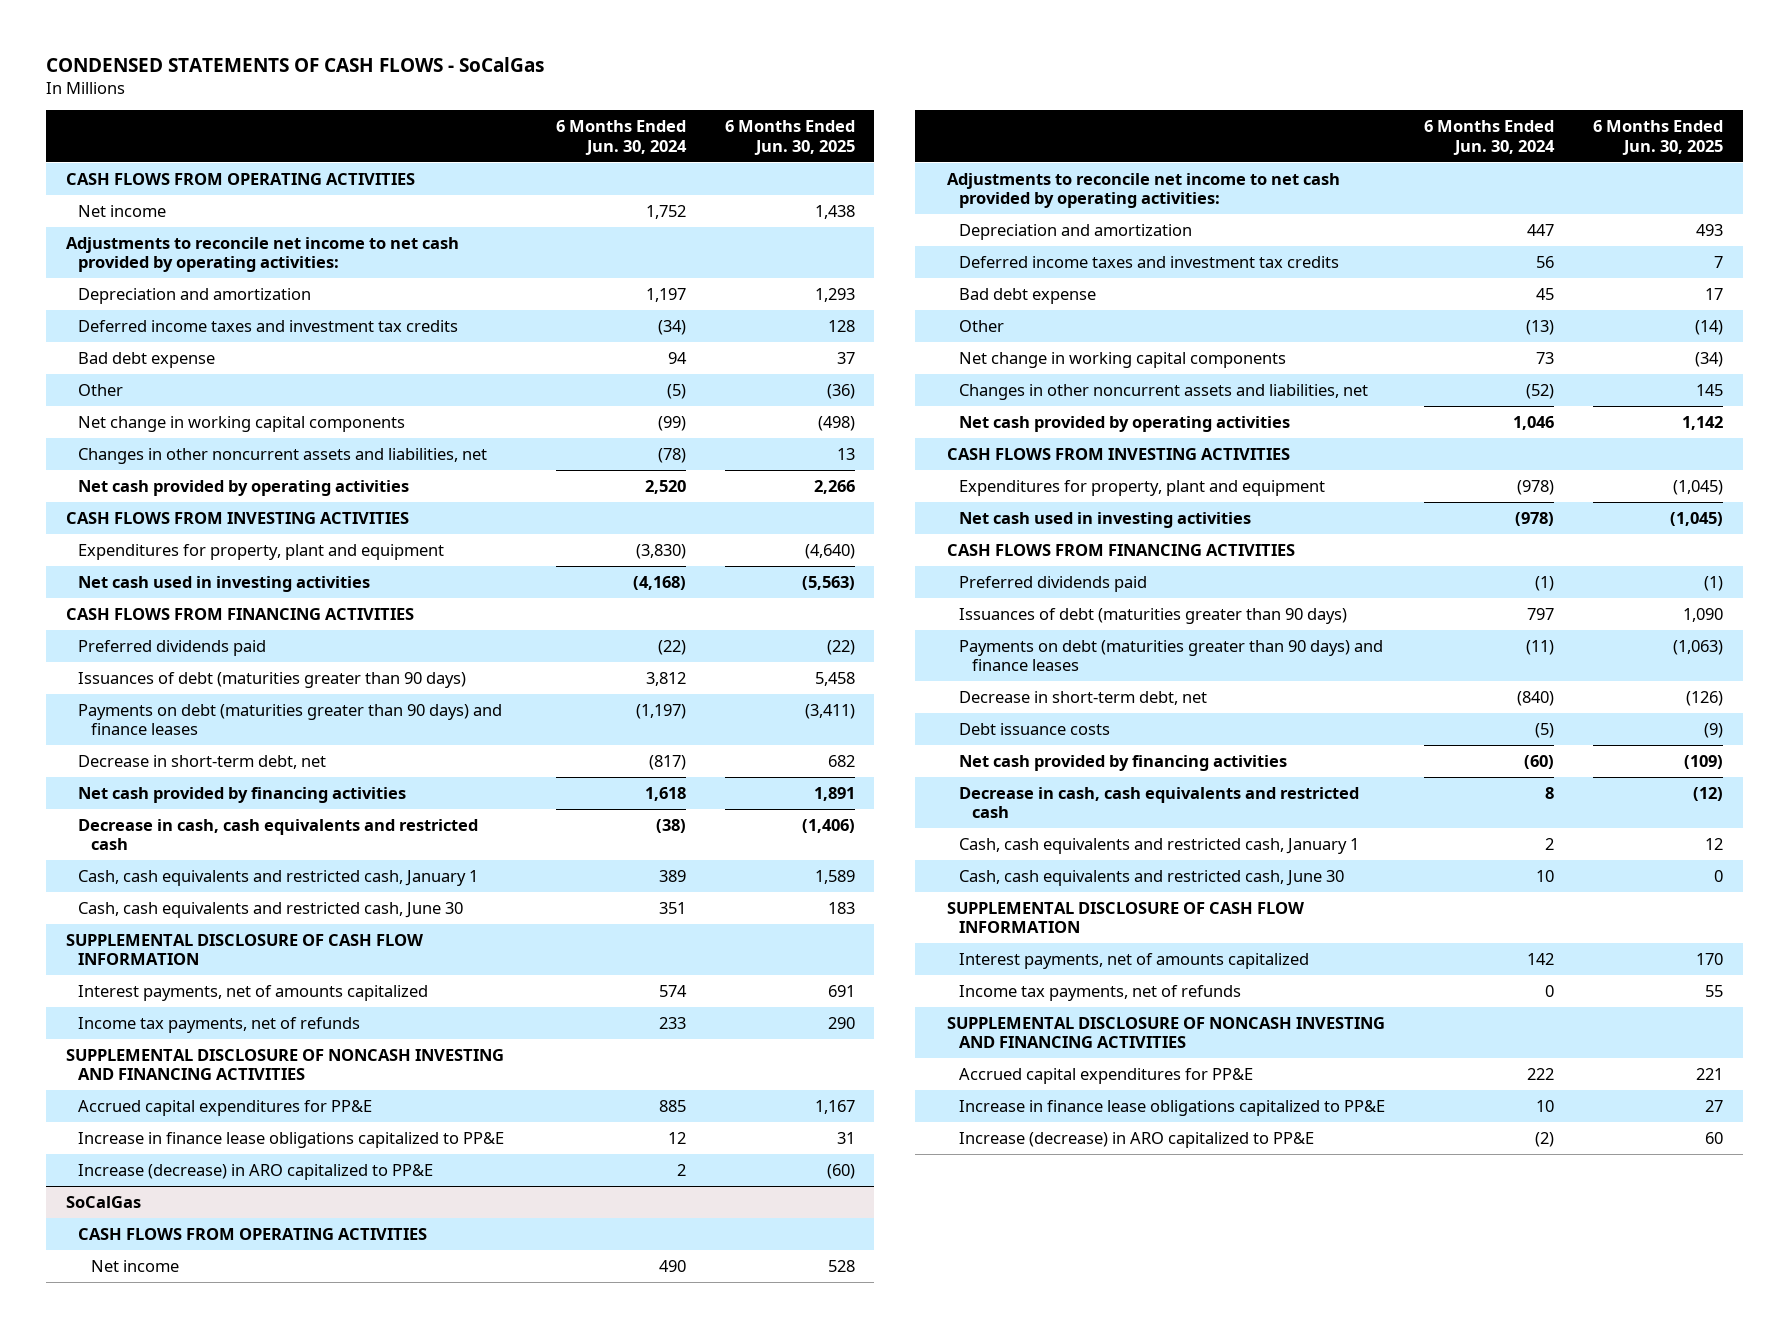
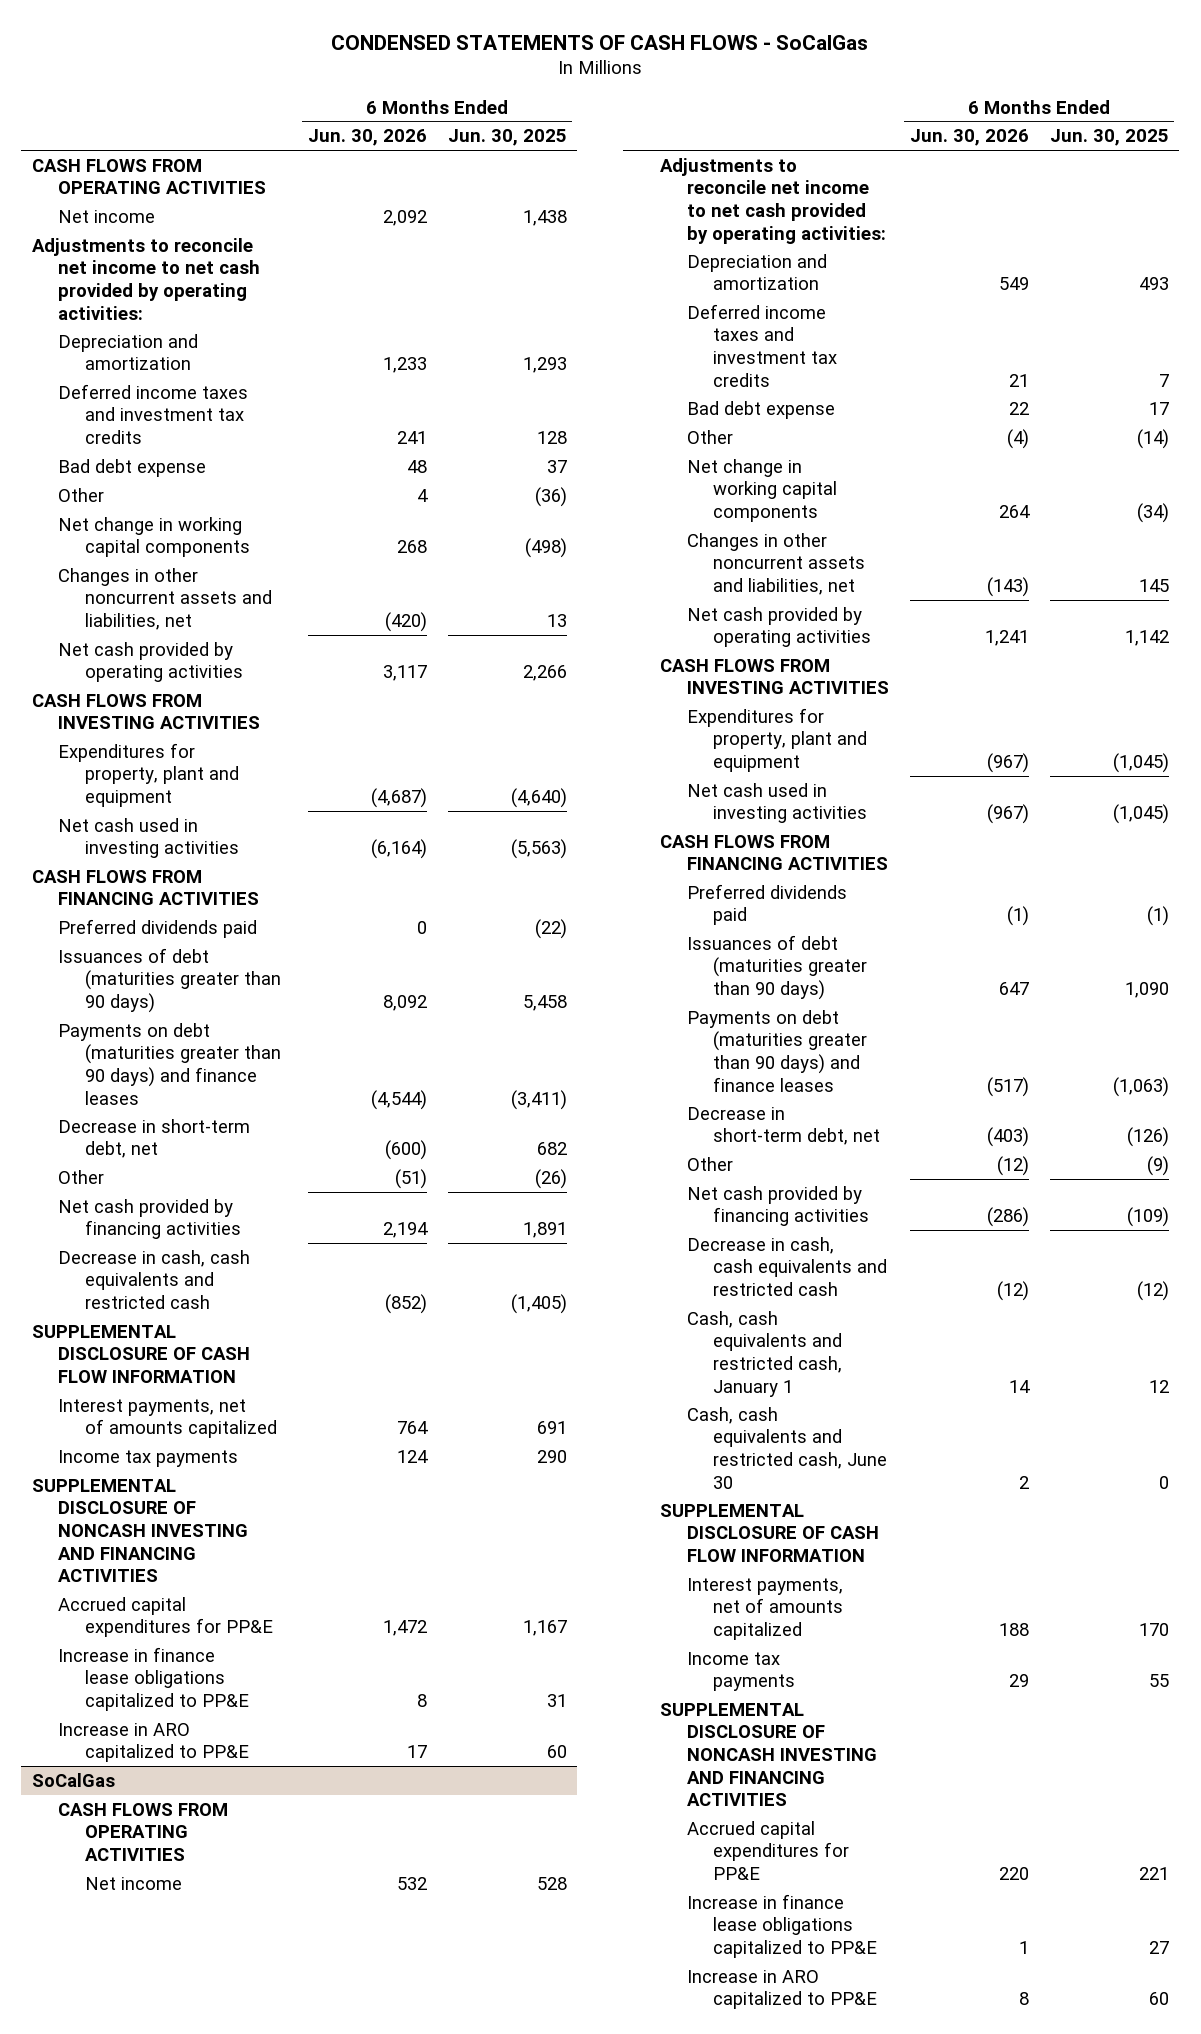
- | 6 Months Ended Jun. 30, 2024 | 6 Months Ended Jun. 30, 2025
+ | 6 Months Ended Jun. 30, 2026 | 6 Months Ended Jun. 30, 2025
+ Other | (51) | (26)
- Decrease in cash, cash equivalents and restricted cash | (38) | (1,406)
- Cash, cash equivalents and restricted cash, January 1 | 389 | 1,589
- Cash, cash equivalents and restricted cash, June 30 | 351 | 183
+ Decrease in cash, cash equivalents and restricted cash | (852) | (1,405)
- Income tax payments, net of refunds | 233 | 290
+ Income tax payments | 124 | 290
- Increase (decrease) in ARO capitalized to PP&E | 2 | (60)
+ Increase in ARO capitalized to PP&E | 17 | 60
@ SoCalGas
- Debt issuance costs | (5) | (9)
+ Other | (12) | (9)
- Income tax payments, net of refunds | 0 | 55
+ Income tax payments | 29 | 55
- Increase (decrease) in ARO capitalized to PP&E | (2) | 60
+ Increase in ARO capitalized to PP&E | 8 | 60

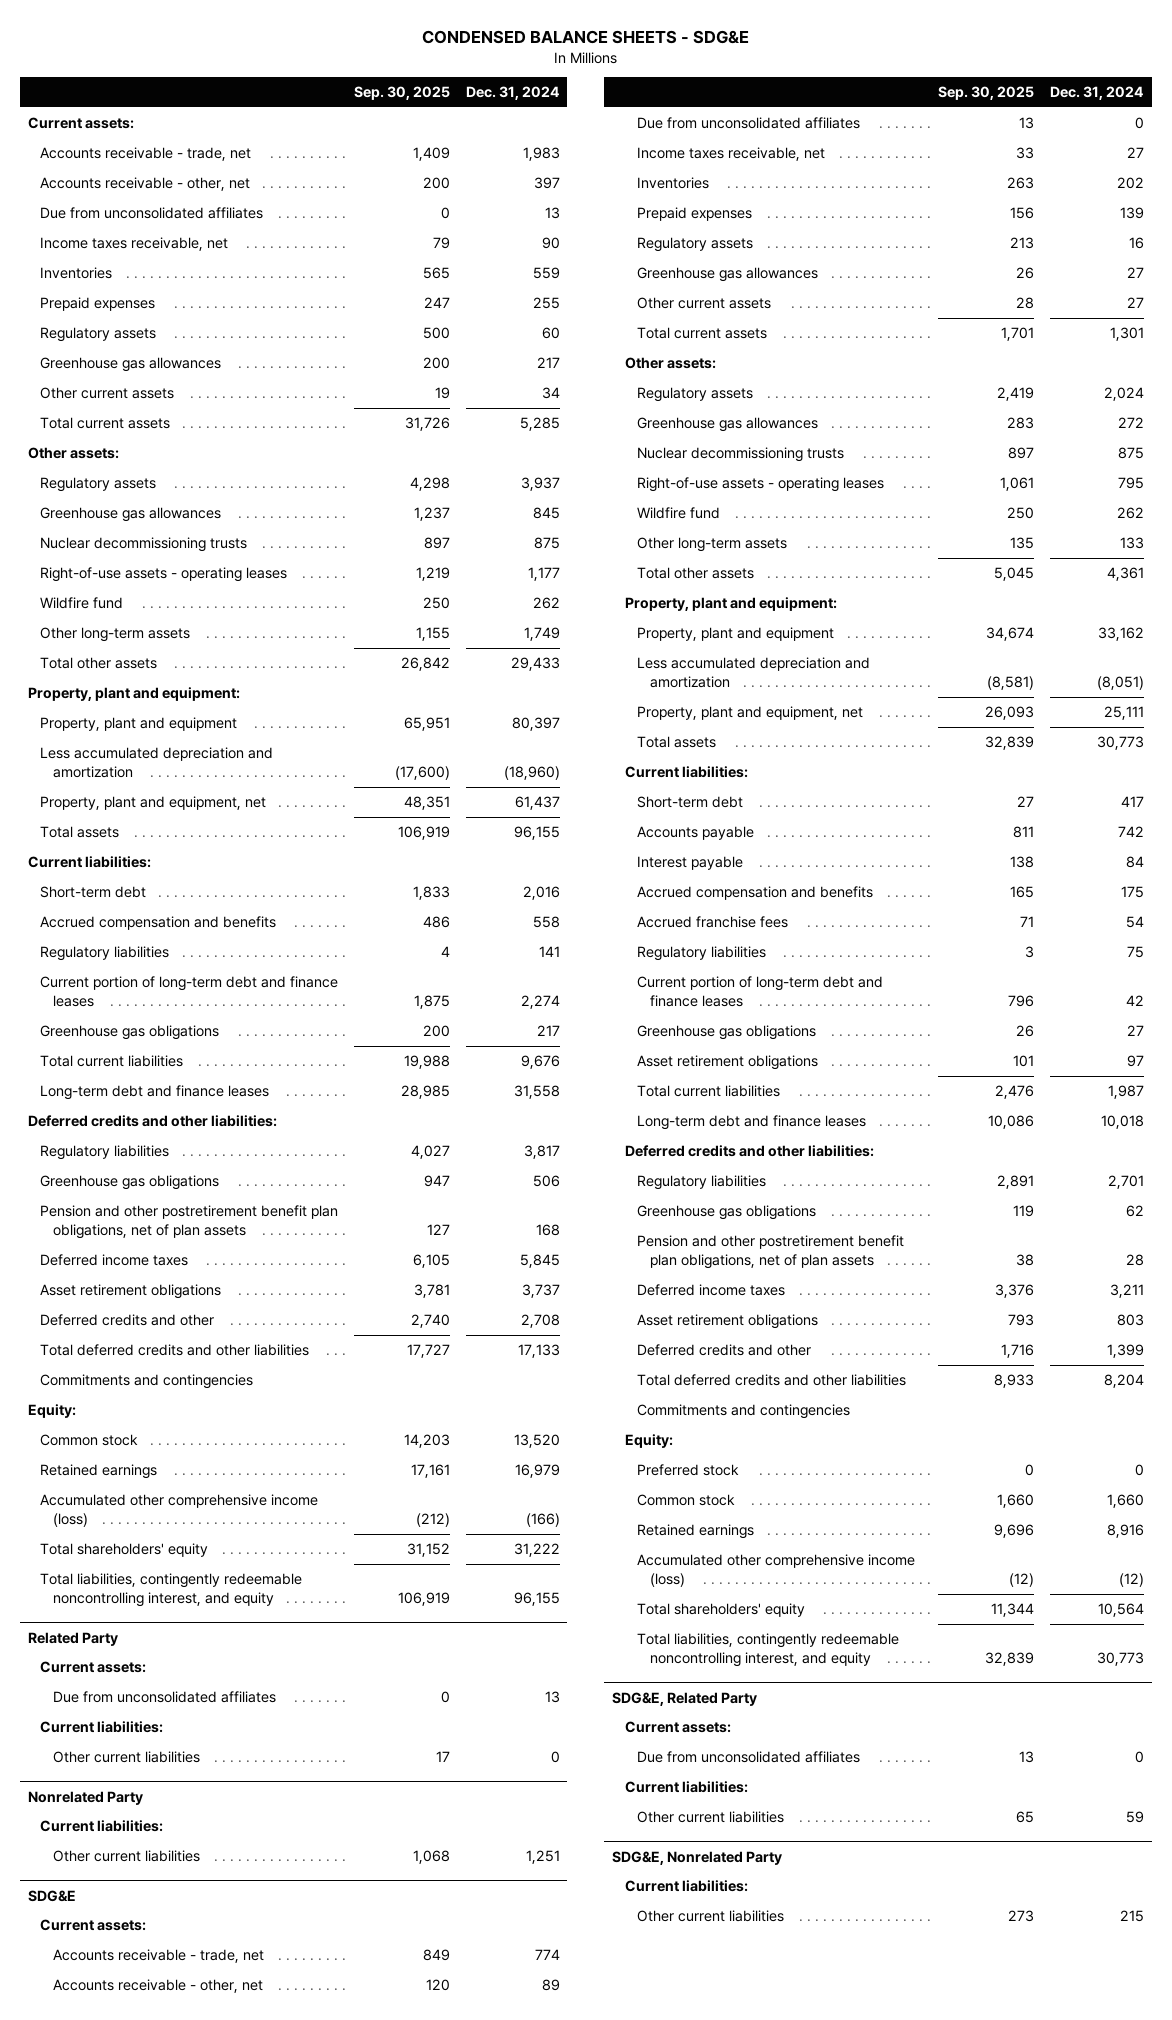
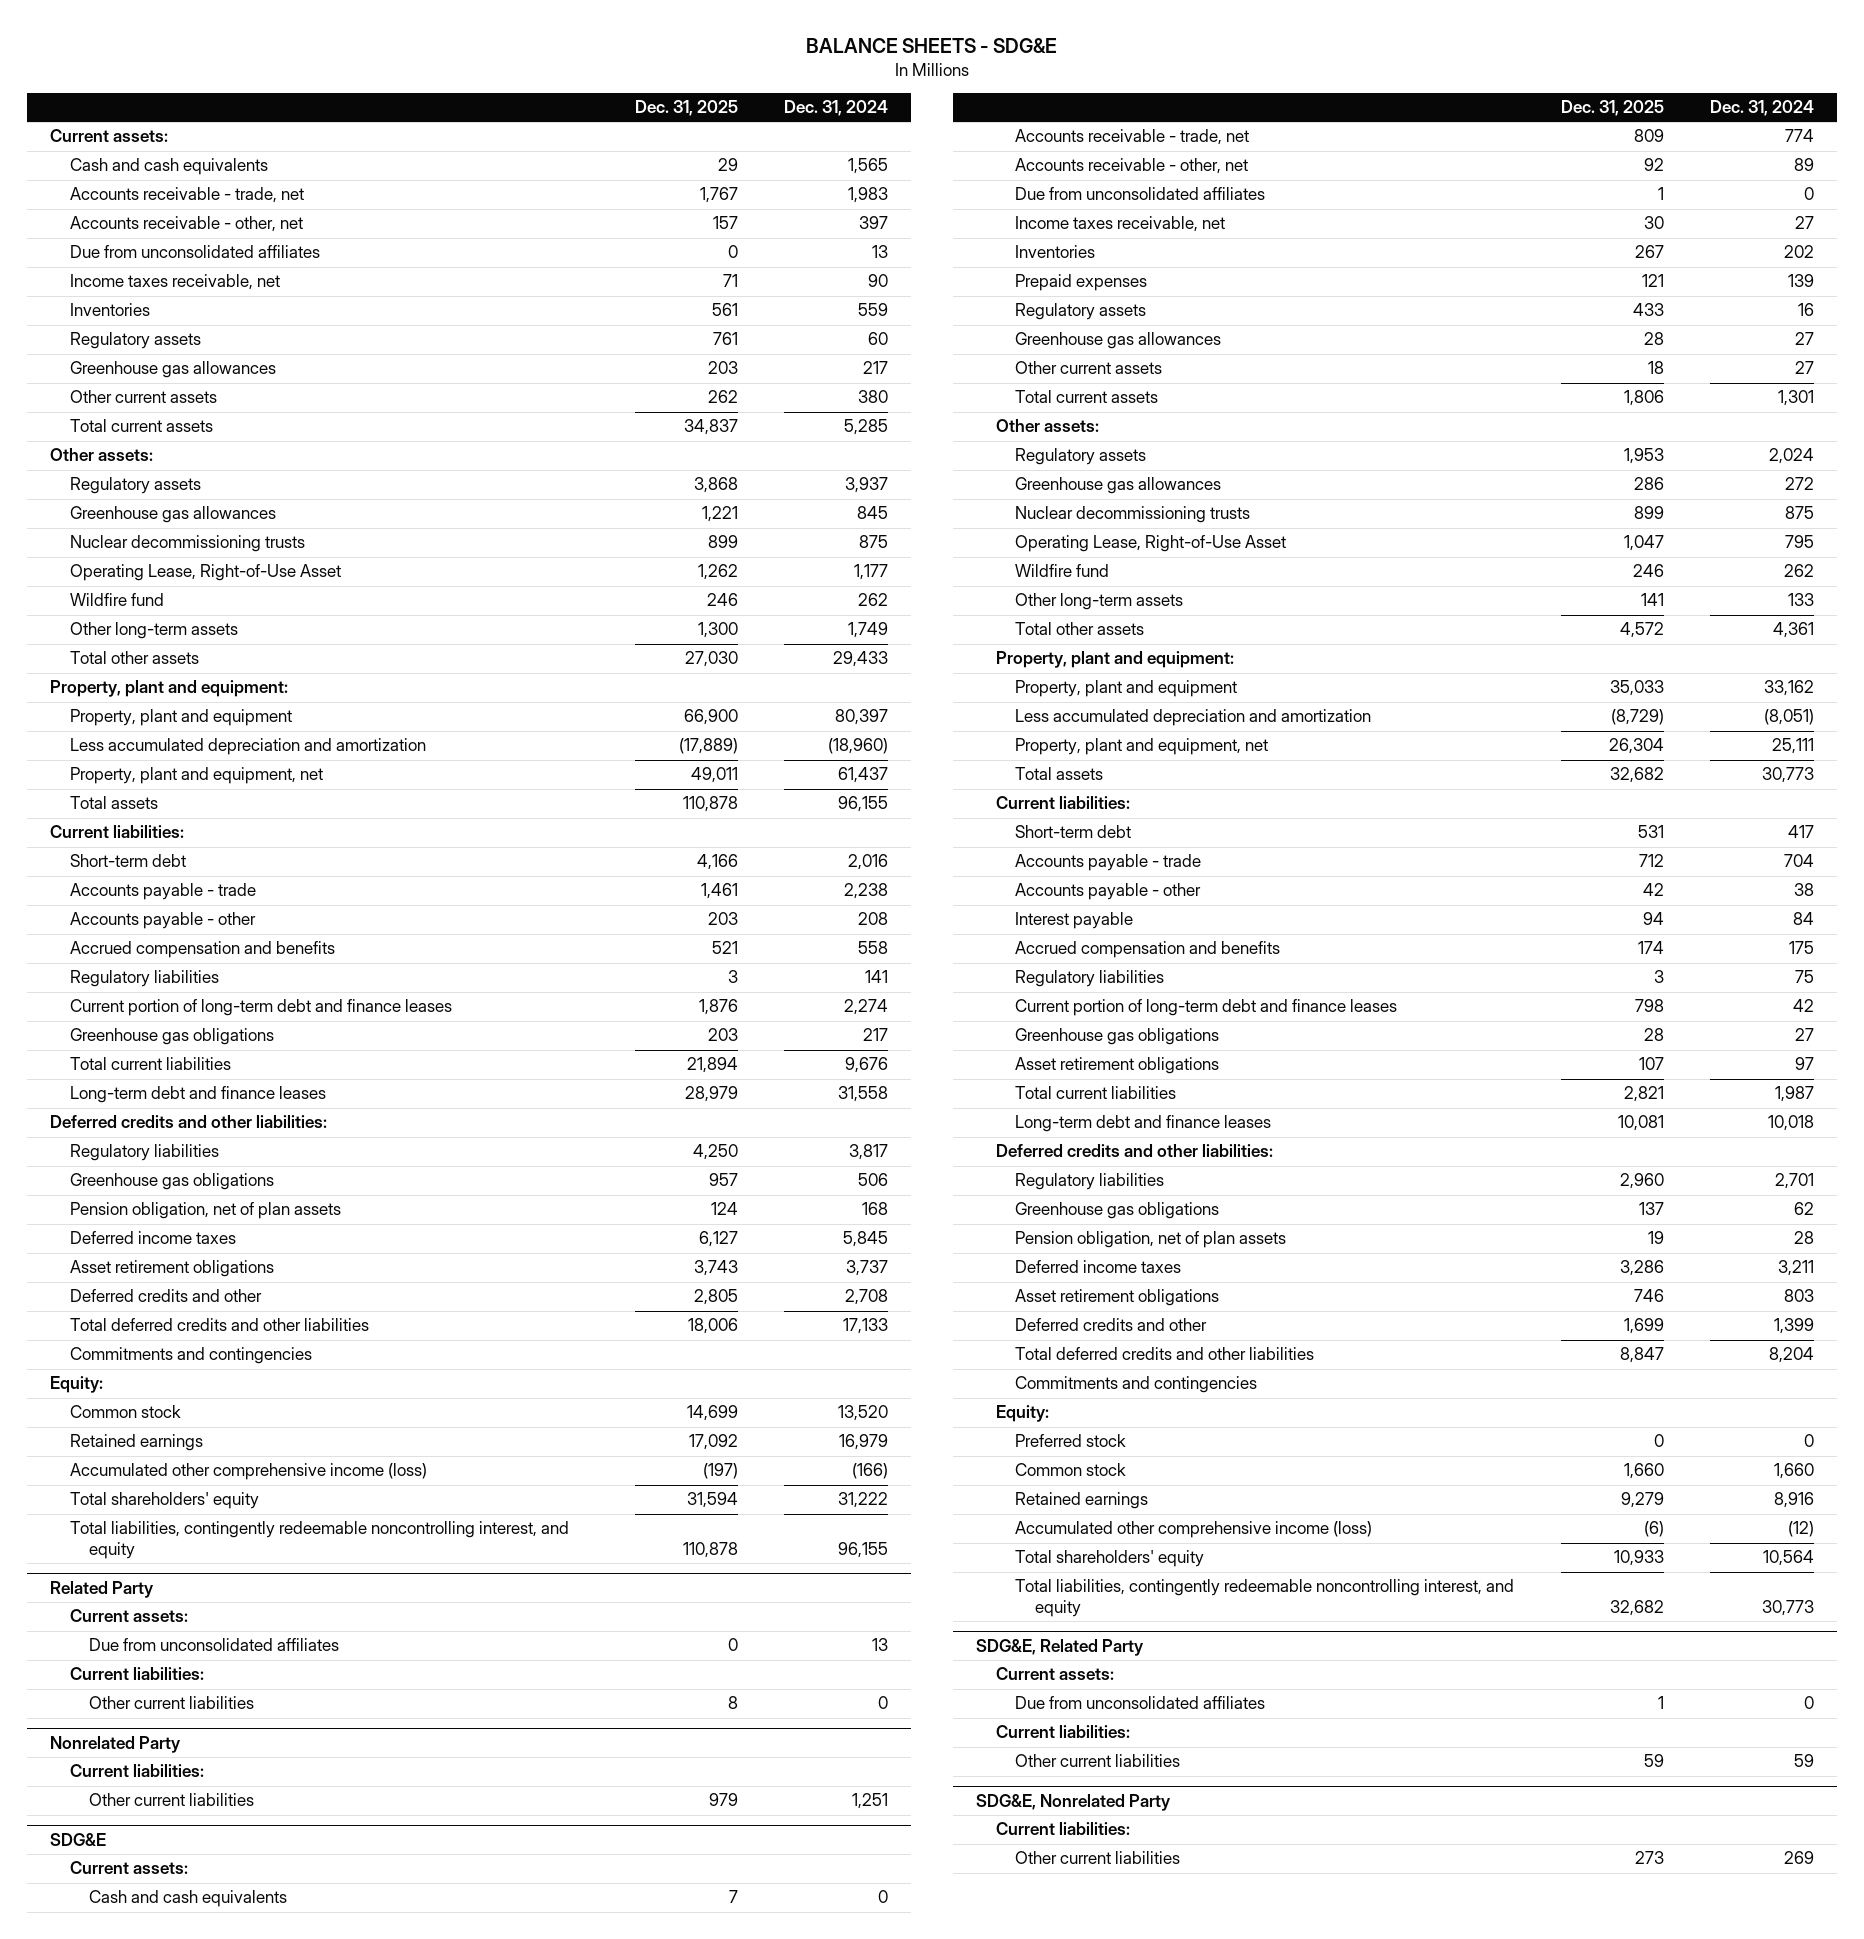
- CONDENSED BALANCE SHEETS - SDG&E
+ BALANCE SHEETS - SDG&E
- | Sep. 30, 2025 | Dec. 31, 2024
+ | Dec. 31, 2025 | Dec. 31, 2024
+ Cash and cash equivalents | 29 | 1,565
- Prepaid expenses | 247 | 255
- Other current assets | 19 | 34
+ Other current assets | 262 | 380
- Right-of-use assets - operating leases | 1,219 | 1,177
+ Operating Lease, Right-of-Use Asset | 1,262 | 1,177
+ Accounts payable - trade | 1,461 | 2,238
+ Accounts payable - other | 203 | 208
- Pension and other postretirement benefit plan obligations, net of plan assets | 127 | 168
+ Pension obligation, net of plan assets | 124 | 168
@ SDG&E
+ Cash and cash equivalents | 7 | 0
- Right-of-use assets - operating leases | 1,061 | 795
+ Operating Lease, Right-of-Use Asset | 1,047 | 795
- Accounts payable | 811 | 742
+ Accounts payable - trade | 712 | 704
+ Accounts payable - other | 42 | 38
- Accrued franchise fees | 71 | 54
- Pension and other postretirement benefit plan obligations, net of plan assets | 38 | 28
+ Pension obligation, net of plan assets | 19 | 28
@ SDG&E, Nonrelated Party
- Other current liabilities | 273 | 215
+ Other current liabilities | 273 | 269

